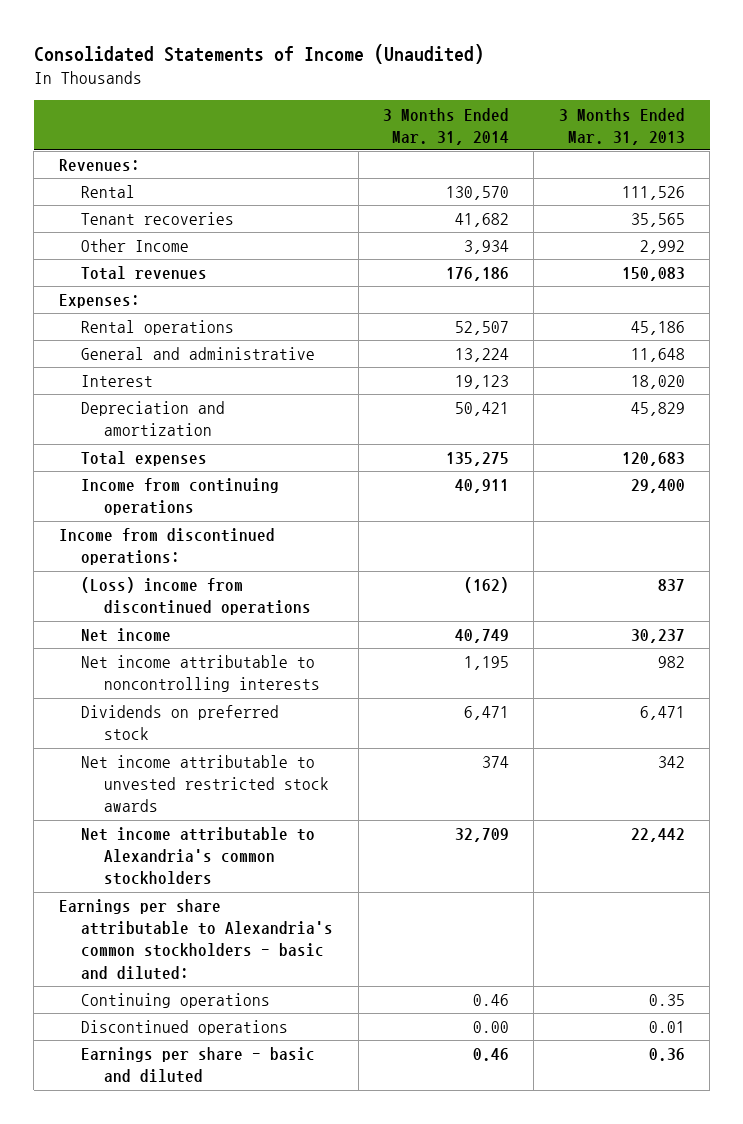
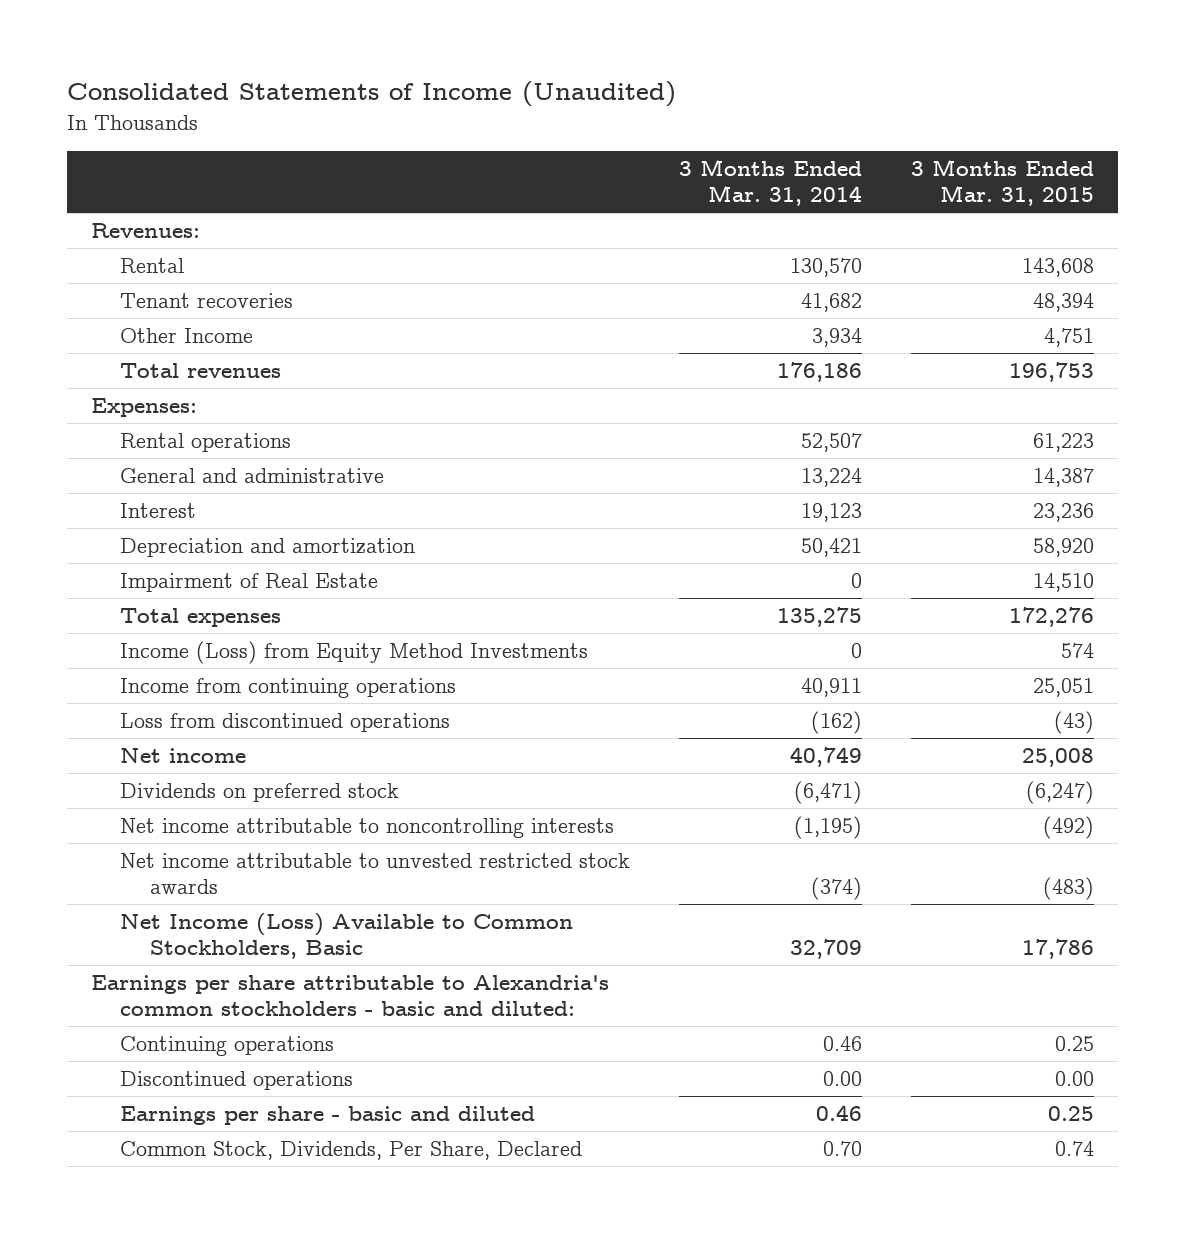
- | 3 Months Ended Mar. 31, 2014 | 3 Months Ended Mar. 31, 2013
+ | 3 Months Ended Mar. 31, 2014 | 3 Months Ended Mar. 31, 2015
+ Impairment of Real Estate | 0 | 14,510
+ Income (Loss) from Equity Method Investments | 0 | 574
- Income from discontinued operations:
- (Loss) income from discontinued operations | (162) | 837
+ Loss from discontinued operations | (162) | (43)
- Net income attributable to noncontrolling interests | 1,195 | 982
- Dividends on preferred stock | 6,471 | 6,471
- Net income attributable to unvested restricted stock awards | 374 | 342
- Net income attributable to Alexandria's common stockholders | 32,709 | 22,442
+ Dividends on preferred stock | (6,471) | (6,247)
+ Net income attributable to noncontrolling interests | (1,195) | (492)
+ Net income attributable to unvested restricted stock awards | (374) | (483)
+ Net Income (Loss) Available to Common Stockholders, Basic | 32,709 | 17,786
+ Common Stock, Dividends, Per Share, Declared | 0.70 | 0.74

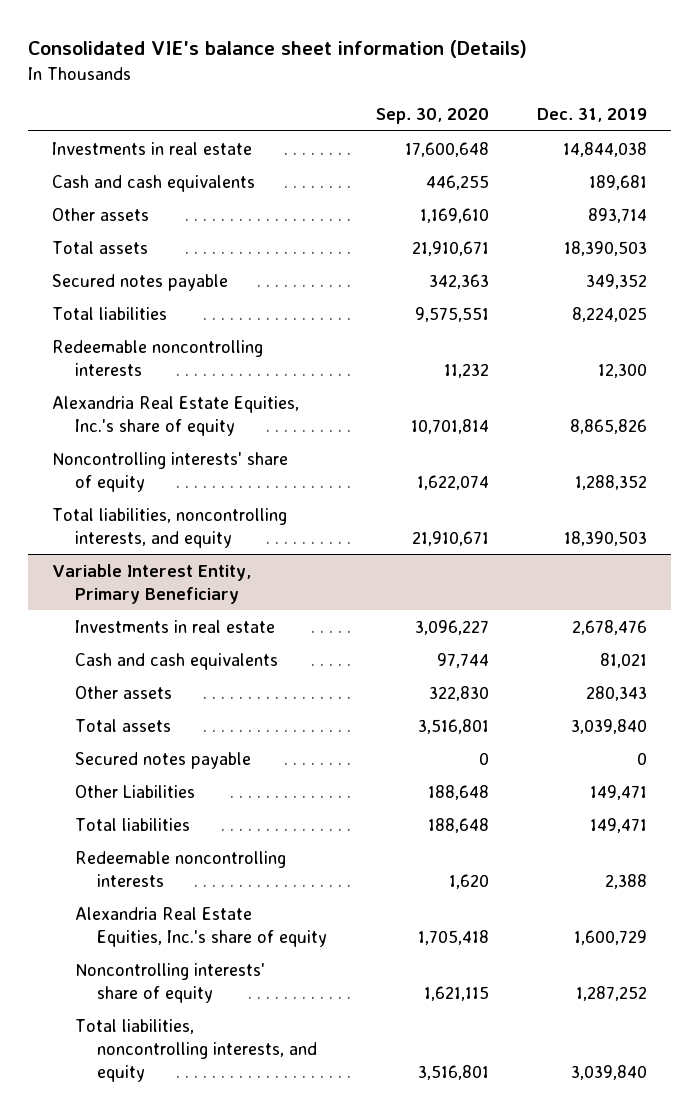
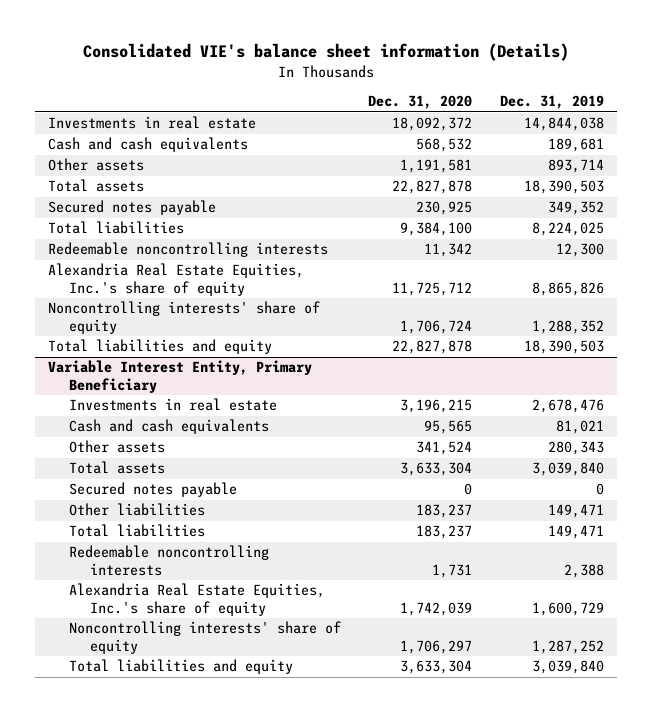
- | Sep. 30, 2020 | Dec. 31, 2019
+ | Dec. 31, 2020 | Dec. 31, 2019
- Total liabilities, noncontrolling interests, and equity | 21,910,671 | 18,390,503
+ Total liabilities and equity | 22,827,878 | 18,390,503
@ Variable Interest Entity, Primary Beneficiary
- Other Liabilities | 188,648 | 149,471
+ Other liabilities | 183,237 | 149,471
- Total liabilities, noncontrolling interests, and equity | 3,516,801 | 3,039,840
+ Total liabilities and equity | 3,633,304 | 3,039,840

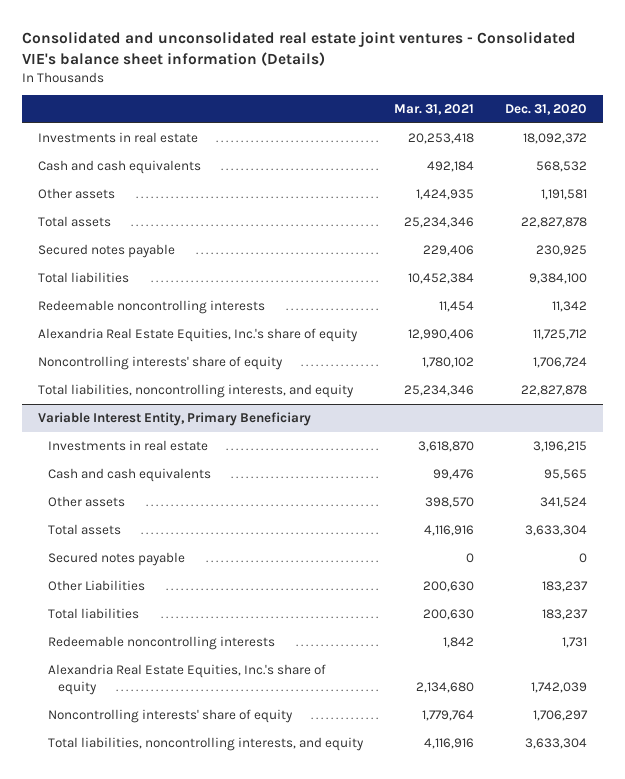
- Consolidated VIE's balance sheet information (Details)
+ Consolidated and unconsolidated real estate joint ventures - Consolidated VIE's balance sheet information (Details)
- | Dec. 31, 2020 | Dec. 31, 2019
+ | Mar. 31, 2021 | Dec. 31, 2020
- Total liabilities and equity | 22,827,878 | 18,390,503
+ Total liabilities, noncontrolling interests, and equity | 25,234,346 | 22,827,878
@ Variable Interest Entity, Primary Beneficiary
- Other liabilities | 183,237 | 149,471
+ Other Liabilities | 200,630 | 183,237
- Total liabilities and equity | 3,633,304 | 3,039,840
+ Total liabilities, noncontrolling interests, and equity | 4,116,916 | 3,633,304

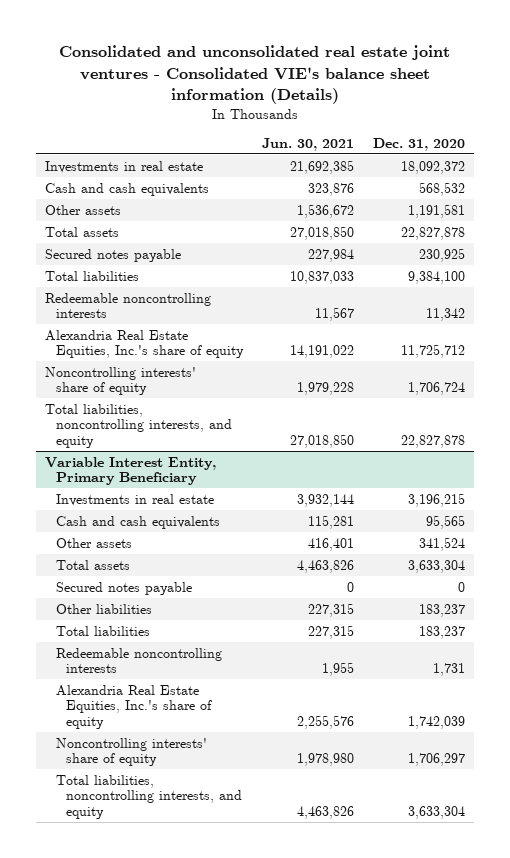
- | Mar. 31, 2021 | Dec. 31, 2020
+ | Jun. 30, 2021 | Dec. 31, 2020
@ Variable Interest Entity, Primary Beneficiary
- Other Liabilities | 200,630 | 183,237
+ Other liabilities | 227,315 | 183,237

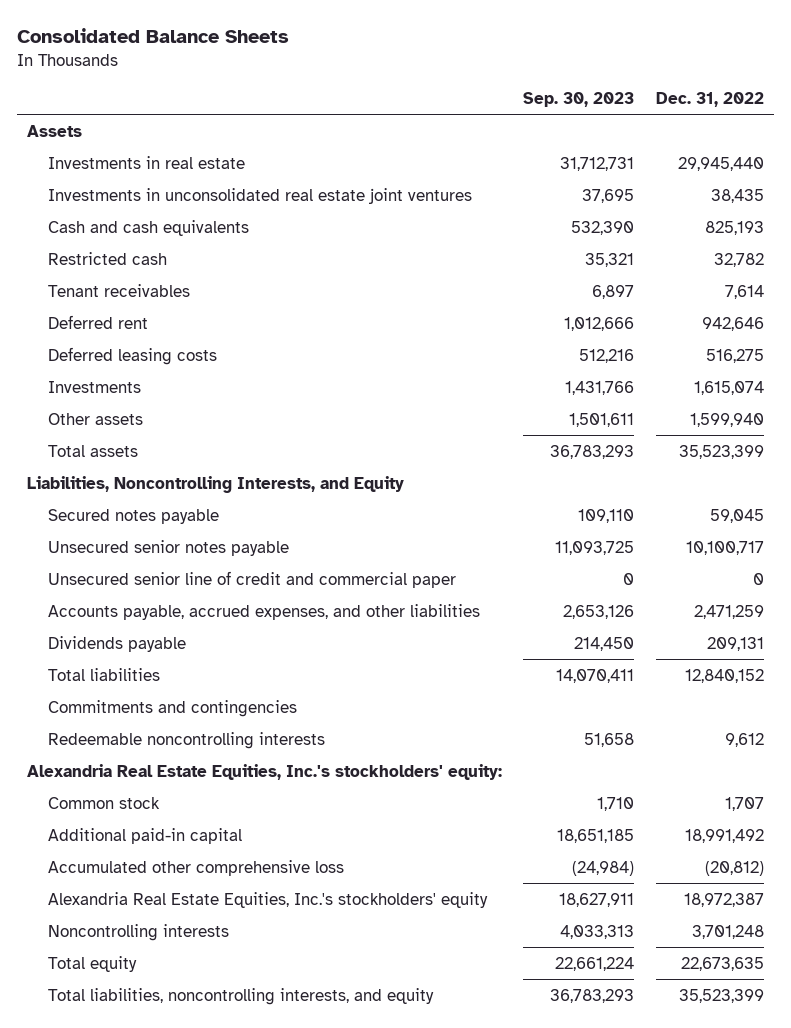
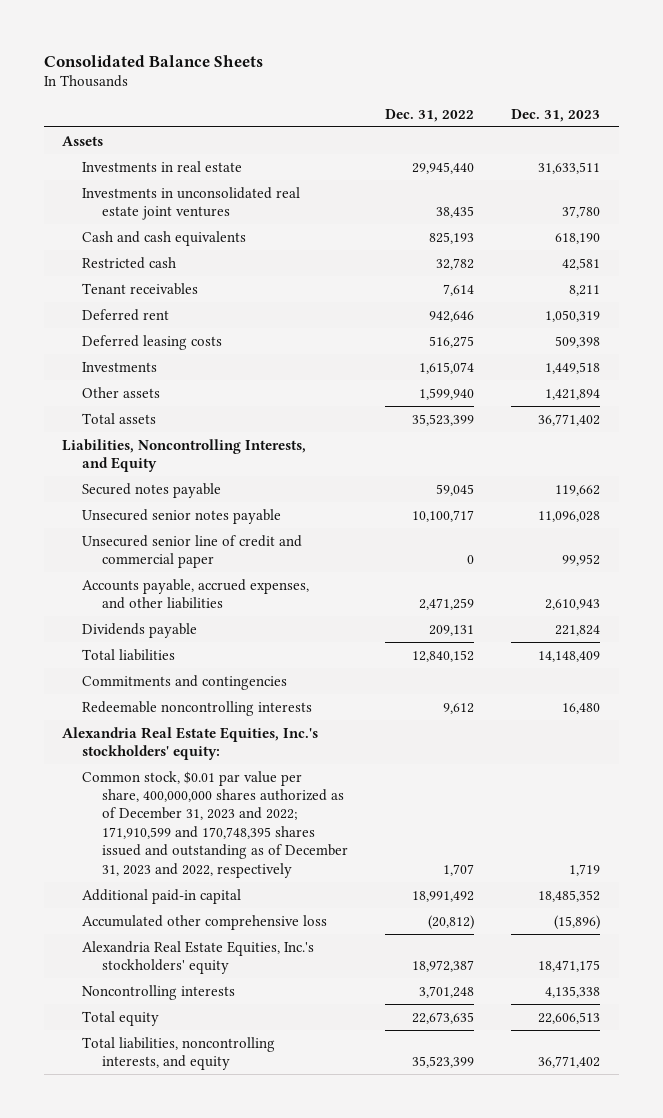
- | Sep. 30, 2023 | Dec. 31, 2022
+ | Dec. 31, 2022 | Dec. 31, 2023
- Common stock | 1,710 | 1,707
+ Common stock, $0.01 par value per share, 400,000,000 shares authorized as of December 31, 2023 and 2022; 171,910,599 and 170,748,395 shares issued and outstanding as of December 31, 2023 and 2022, respectively | 1,707 | 1,719

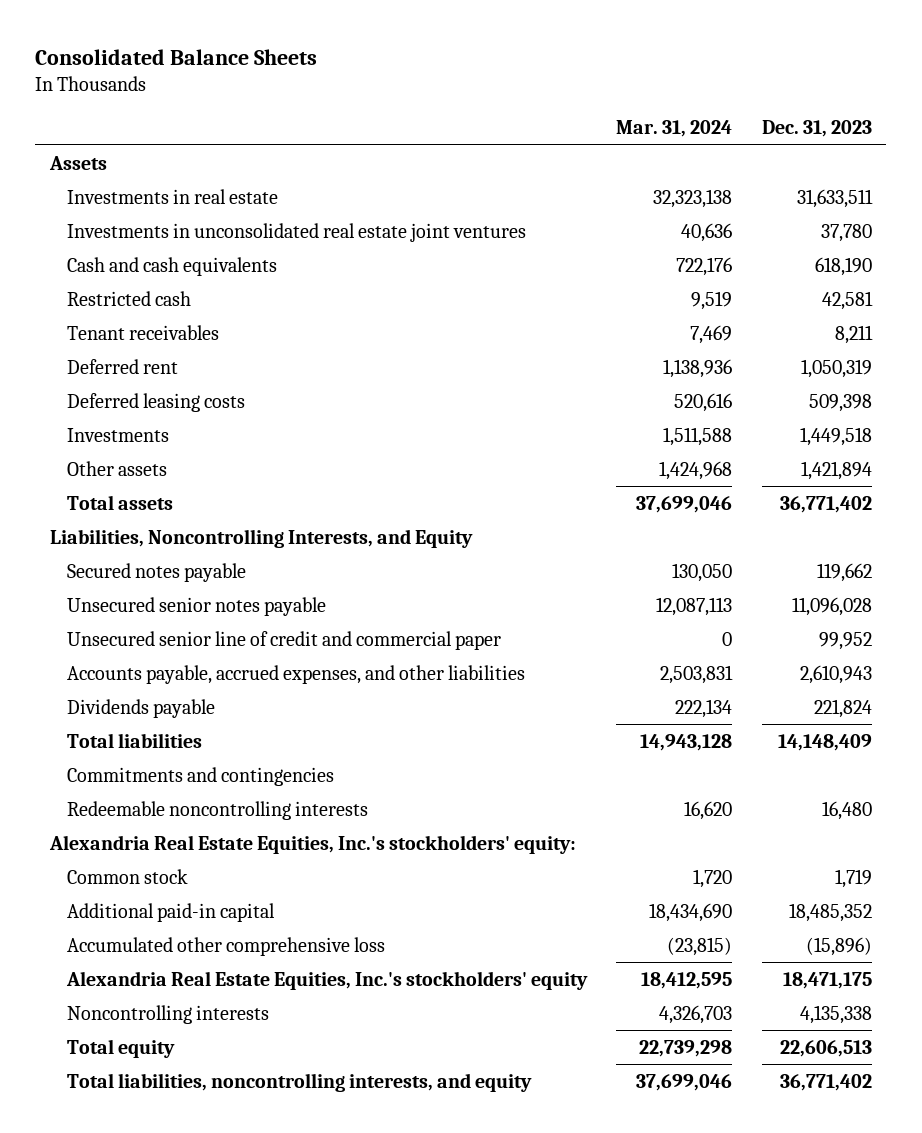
- | Dec. 31, 2022 | Dec. 31, 2023
+ | Mar. 31, 2024 | Dec. 31, 2023
- Common stock, $0.01 par value per share, 400,000,000 shares authorized as of December 31, 2023 and 2022; 171,910,599 and 170,748,395 shares issued and outstanding as of December 31, 2023 and 2022, respectively | 1,707 | 1,719
+ Common stock | 1,720 | 1,719

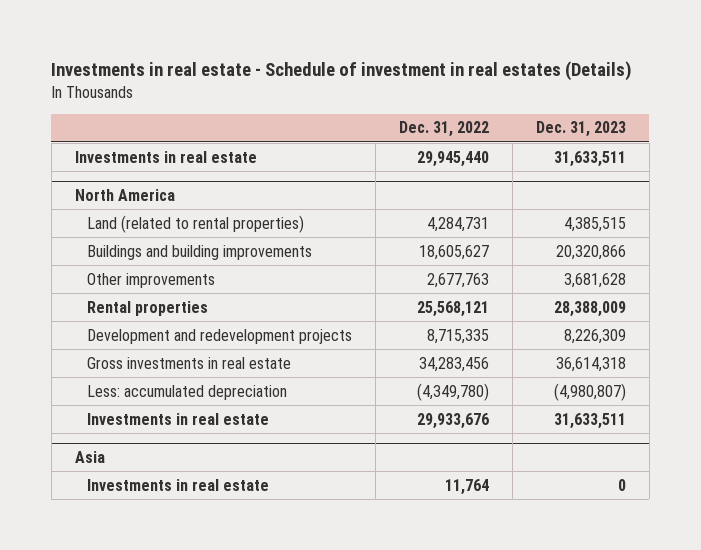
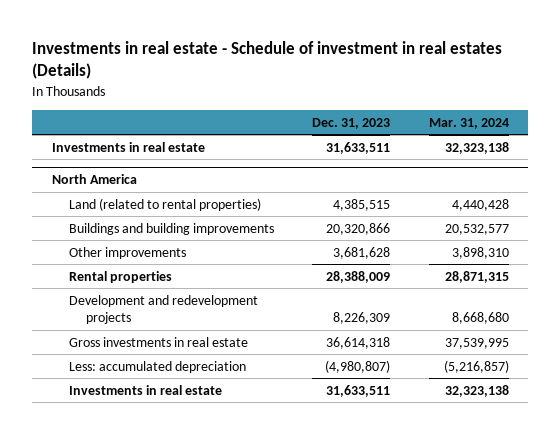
- | Dec. 31, 2022 | Dec. 31, 2023
+ | Dec. 31, 2023 | Mar. 31, 2024
- Asia
- Investments in real estate | 11,764 | 0

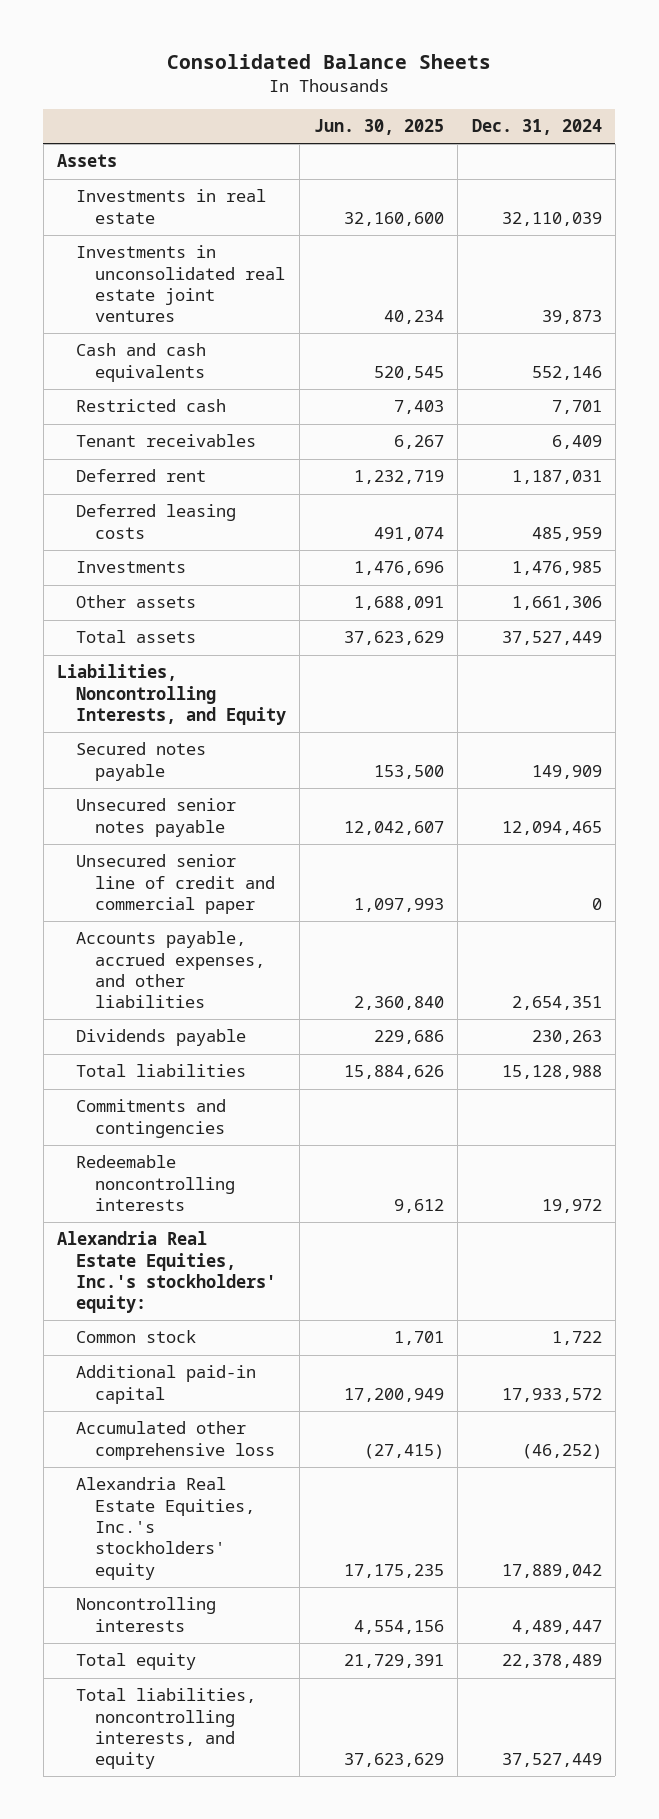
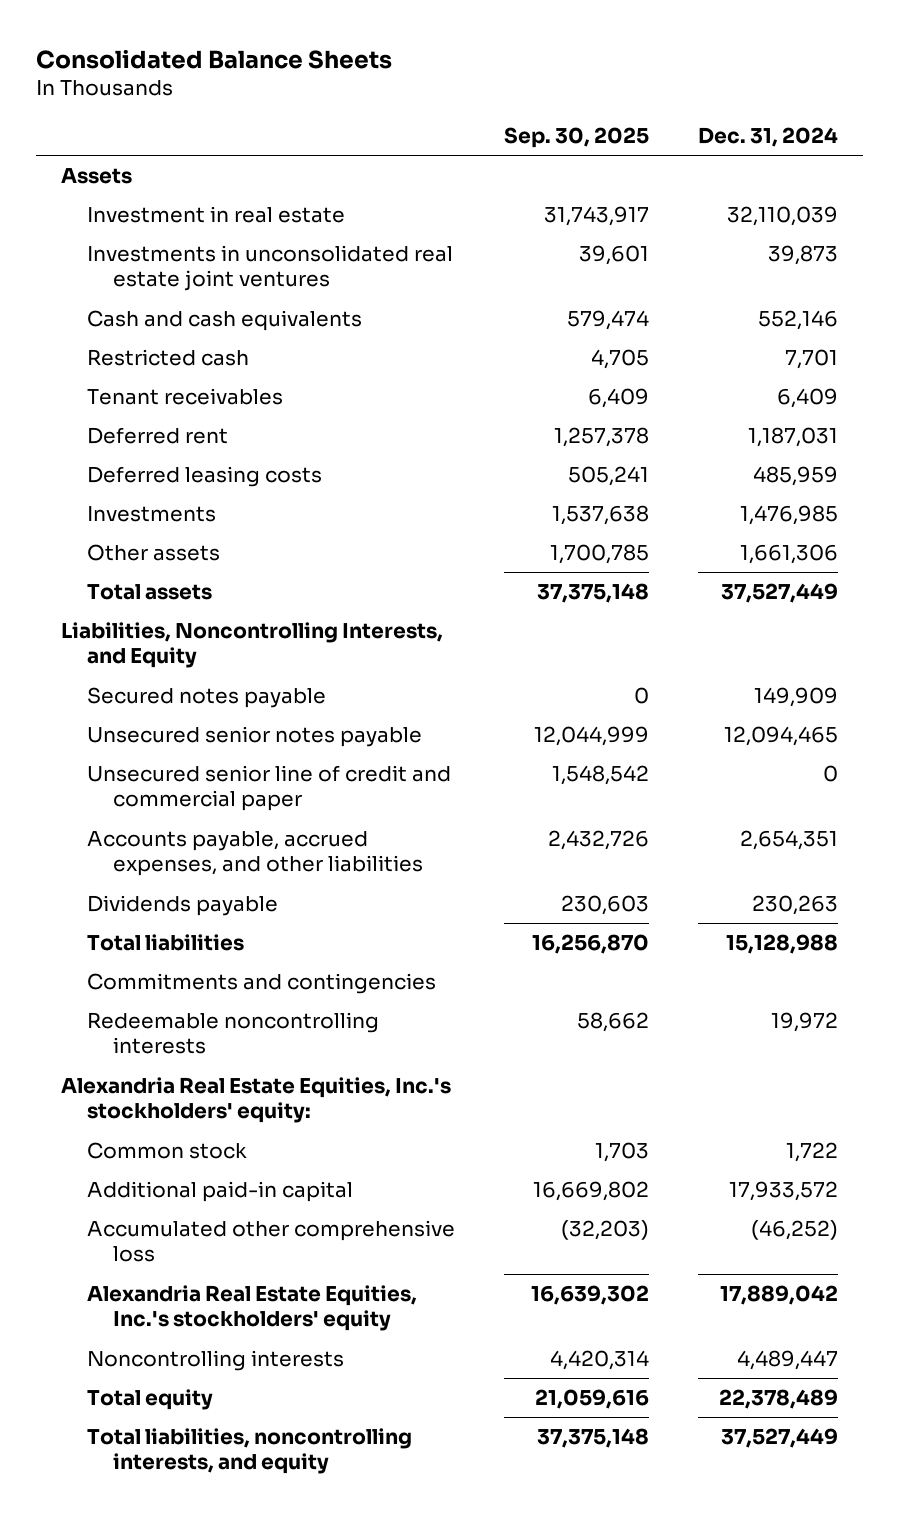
- | Jun. 30, 2025 | Dec. 31, 2024
+ | Sep. 30, 2025 | Dec. 31, 2024
- Investments in real estate | 32,160,600 | 32,110,039
+ Investment in real estate | 31,743,917 | 32,110,039

